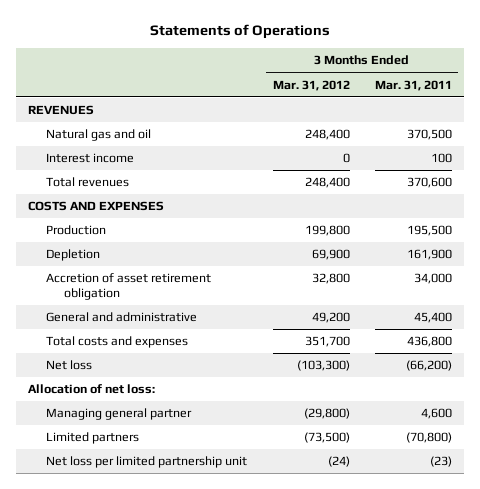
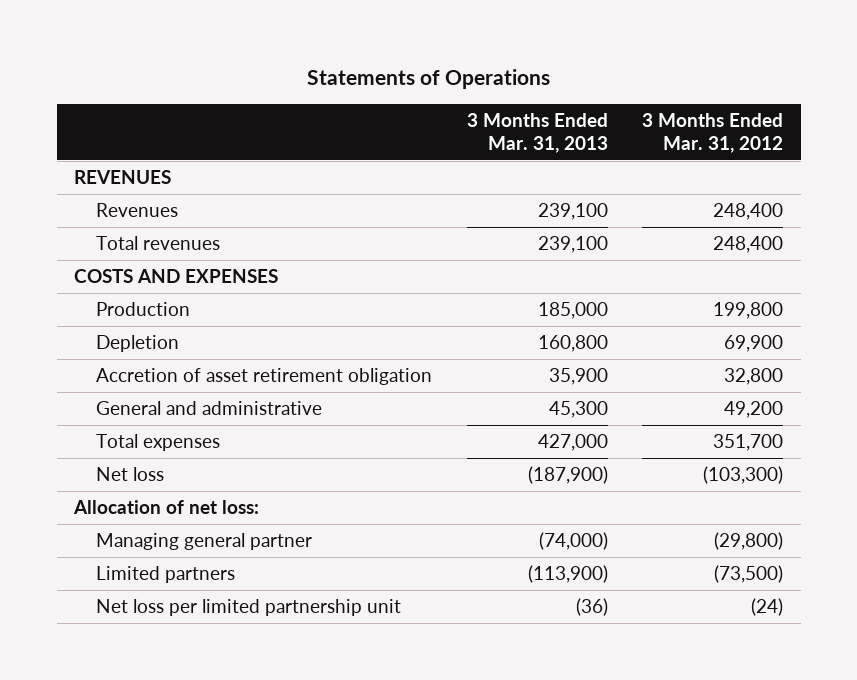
- | 3 Months Ended Mar. 31, 2012 | 3 Months Ended Mar. 31, 2011
+ | 3 Months Ended Mar. 31, 2013 | 3 Months Ended Mar. 31, 2012
- Natural gas and oil | 248,400 | 370,500
- Interest income | 0 | 100
+ Revenues | 239,100 | 248,400
- Total costs and expenses | 351,700 | 436,800
+ Total expenses | 427,000 | 351,700

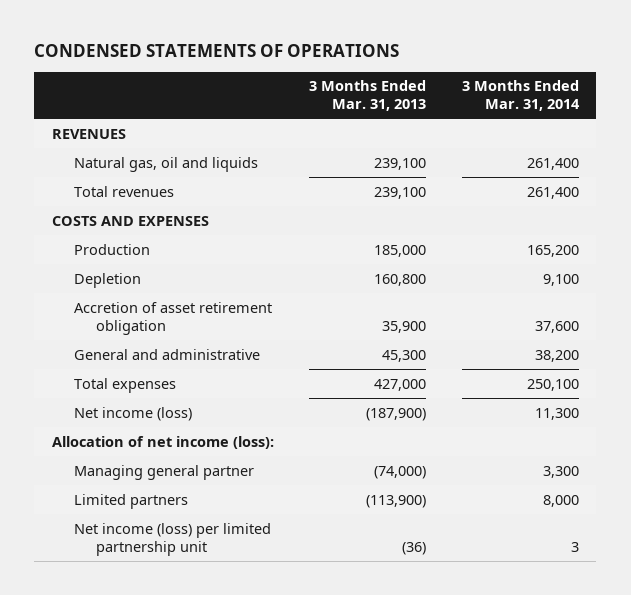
- Statements of Operations
+ CONDENSED STATEMENTS OF OPERATIONS
- | 3 Months Ended Mar. 31, 2013 | 3 Months Ended Mar. 31, 2012
+ | 3 Months Ended Mar. 31, 2013 | 3 Months Ended Mar. 31, 2014
- Revenues | 239,100 | 248,400
+ Natural gas, oil and liquids | 239,100 | 261,400
- Net loss | (187,900) | (103,300)
- Allocation of net loss:
+ Net income (loss) | (187,900) | 11,300
+ Allocation of net income (loss):
- Net loss per limited partnership unit | (36) | (24)
+ Net income (loss) per limited partnership unit | (36) | 3

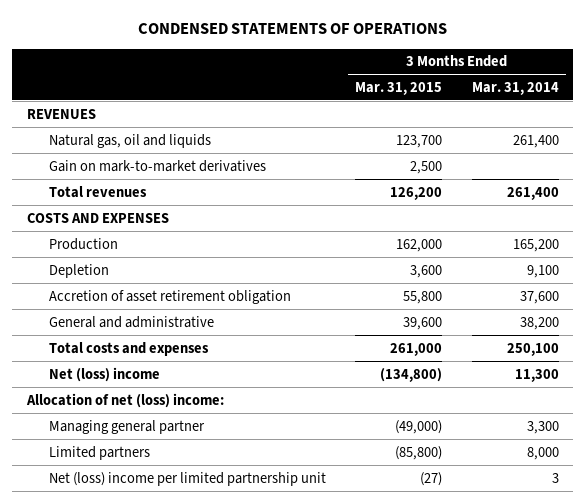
- | 3 Months Ended Mar. 31, 2013 | 3 Months Ended Mar. 31, 2014
+ | 3 Months Ended Mar. 31, 2015 | 3 Months Ended Mar. 31, 2014
+ Gain on mark-to-market derivatives | 2,500 |
- Total expenses | 427,000 | 250,100
- Net income (loss) | (187,900) | 11,300
- Allocation of net income (loss):
+ Total costs and expenses | 261,000 | 250,100
+ Net (loss) income | (134,800) | 11,300
+ Allocation of net (loss) income:
- Net income (loss) per limited partnership unit | (36) | 3
+ Net (loss) income per limited partnership unit | (27) | 3

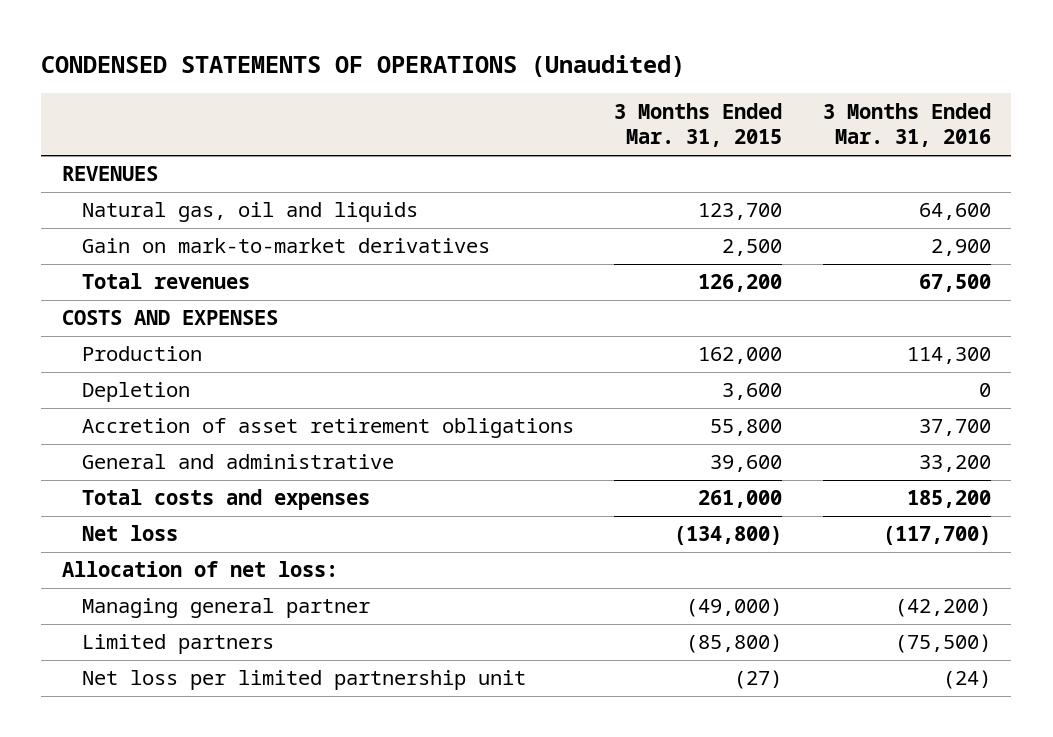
- CONDENSED STATEMENTS OF OPERATIONS
+ CONDENSED STATEMENTS OF OPERATIONS (Unaudited)
- | 3 Months Ended Mar. 31, 2015 | 3 Months Ended Mar. 31, 2014
+ | 3 Months Ended Mar. 31, 2015 | 3 Months Ended Mar. 31, 2016
- Accretion of asset retirement obligation | 55,800 | 37,600
+ Accretion of asset retirement obligations | 55,800 | 37,700
- Net (loss) income | (134,800) | 11,300
- Allocation of net (loss) income:
+ Net loss | (134,800) | (117,700)
+ Allocation of net loss:
- Net (loss) income per limited partnership unit | (27) | 3
+ Net loss per limited partnership unit | (27) | (24)

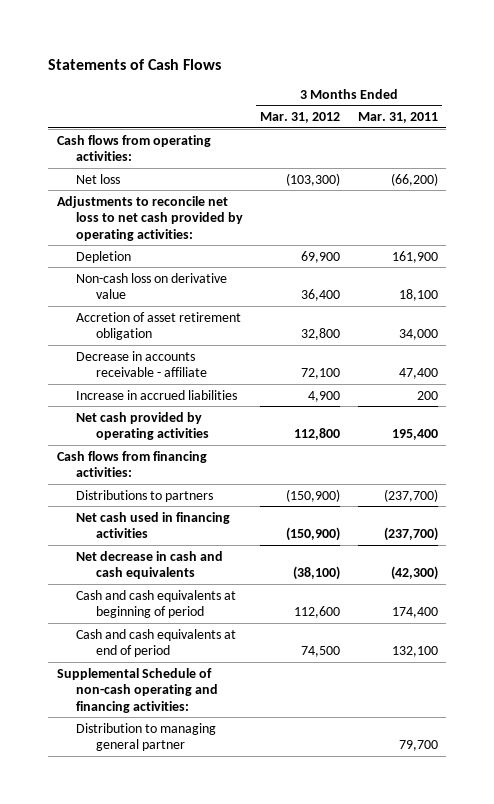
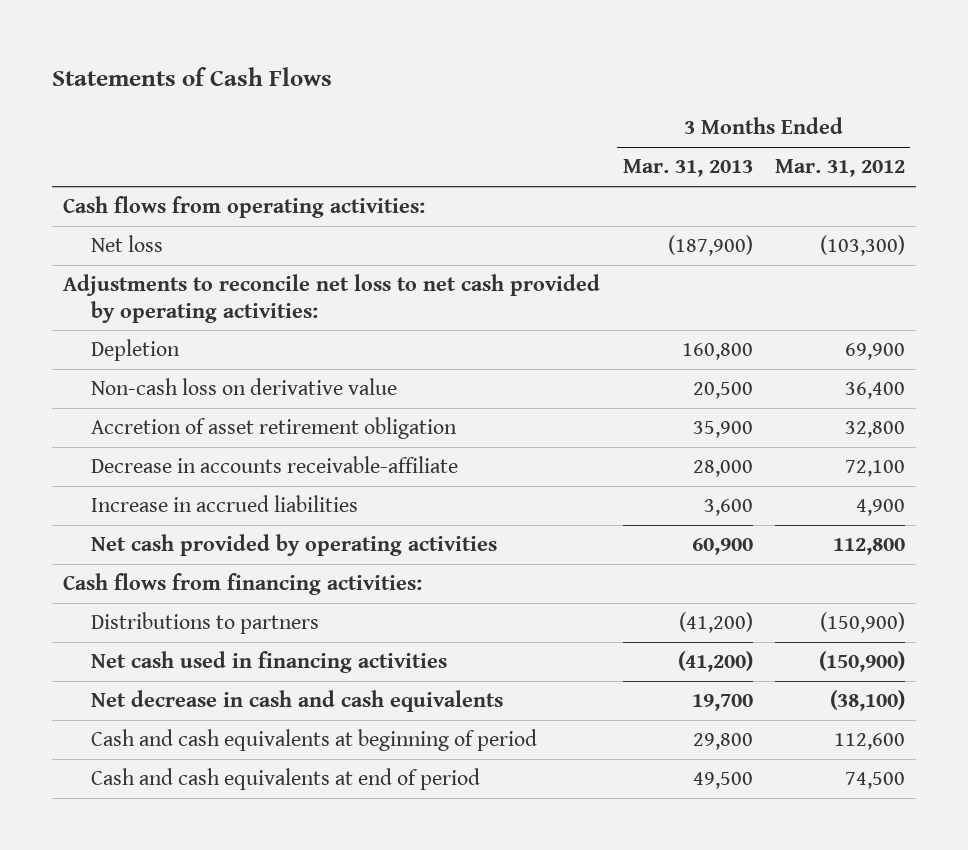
- | 3 Months Ended Mar. 31, 2012 | 3 Months Ended Mar. 31, 2011
+ | 3 Months Ended Mar. 31, 2013 | 3 Months Ended Mar. 31, 2012
- Decrease in accounts receivable - affiliate | 72,100 | 47,400
+ Decrease in accounts receivable-affiliate | 28,000 | 72,100
- Supplemental Schedule of non-cash operating and financing activities:
- Distribution to managing general partner | | 79,700

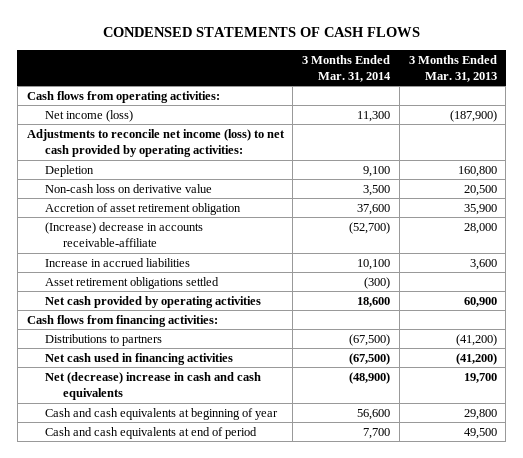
- Statements of Cash Flows
+ CONDENSED STATEMENTS OF CASH FLOWS
- | 3 Months Ended Mar. 31, 2013 | 3 Months Ended Mar. 31, 2012
+ | 3 Months Ended Mar. 31, 2014 | 3 Months Ended Mar. 31, 2013
- Net loss | (187,900) | (103,300)
- Adjustments to reconcile net loss to net cash provided by operating activities:
+ Net income (loss) | 11,300 | (187,900)
+ Adjustments to reconcile net income (loss) to net cash provided by operating activities:
- Decrease in accounts receivable-affiliate | 28,000 | 72,100
+ (Increase) decrease in accounts receivable-affiliate | (52,700) | 28,000
+ Asset retirement obligations settled | (300) |
- Net decrease in cash and cash equivalents | 19,700 | (38,100)
- Cash and cash equivalents at beginning of period | 29,800 | 112,600
+ Net (decrease) increase in cash and cash equivalents | (48,900) | 19,700
+ Cash and cash equivalents at beginning of year | 56,600 | 29,800

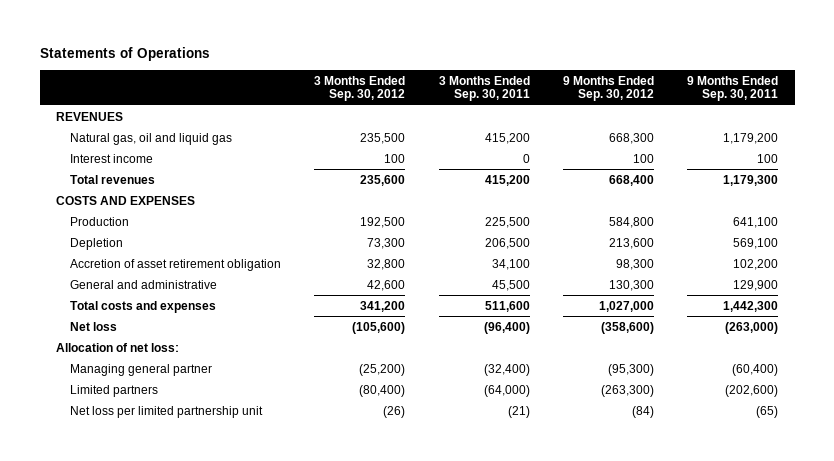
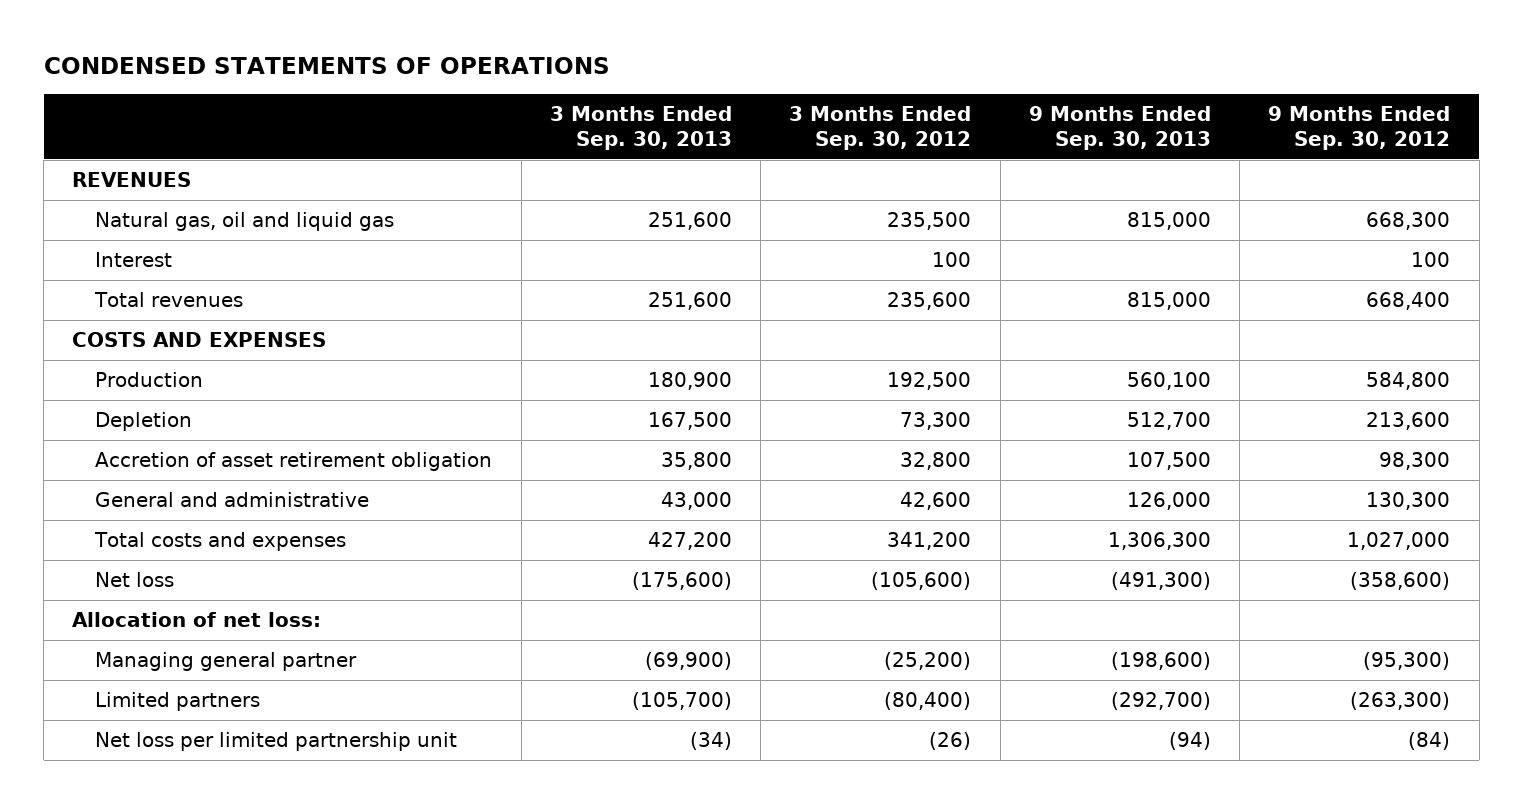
- Statements of Operations
+ CONDENSED STATEMENTS OF OPERATIONS
- | 3 Months Ended Sep. 30, 2012 | 3 Months Ended Sep. 30, 2011 | 9 Months Ended Sep. 30, 2012 | 9 Months Ended Sep. 30, 2011
+ | 3 Months Ended Sep. 30, 2013 | 3 Months Ended Sep. 30, 2012 | 9 Months Ended Sep. 30, 2013 | 9 Months Ended Sep. 30, 2012
- Interest income | 100 | 0 | 100 | 100
+ Interest | | 100 | | 100

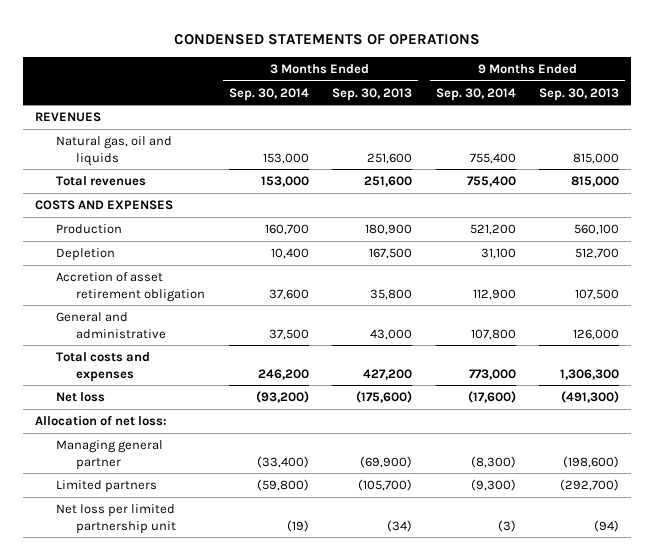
- | 3 Months Ended Sep. 30, 2013 | 3 Months Ended Sep. 30, 2012 | 9 Months Ended Sep. 30, 2013 | 9 Months Ended Sep. 30, 2012
+ | 3 Months Ended Sep. 30, 2014 | 3 Months Ended Sep. 30, 2013 | 9 Months Ended Sep. 30, 2014 | 9 Months Ended Sep. 30, 2013
- Natural gas, oil and liquid gas | 251,600 | 235,500 | 815,000 | 668,300
- Interest | | 100 | | 100
+ Natural gas, oil and liquids | 153,000 | 251,600 | 755,400 | 815,000

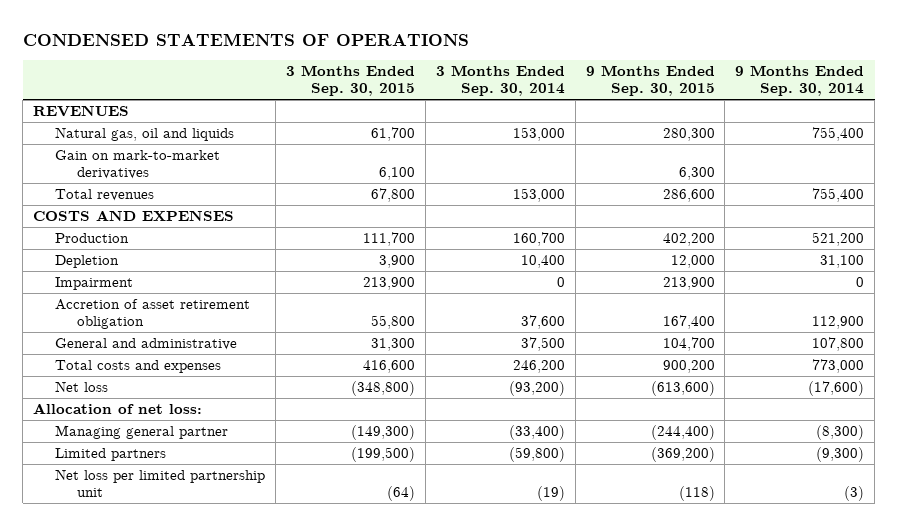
- | 3 Months Ended Sep. 30, 2014 | 3 Months Ended Sep. 30, 2013 | 9 Months Ended Sep. 30, 2014 | 9 Months Ended Sep. 30, 2013
+ | 3 Months Ended Sep. 30, 2015 | 3 Months Ended Sep. 30, 2014 | 9 Months Ended Sep. 30, 2015 | 9 Months Ended Sep. 30, 2014
+ Gain on mark-to-market derivatives | 6,100 | | 6,300 |
+ Impairment | 213,900 | 0 | 213,900 | 0

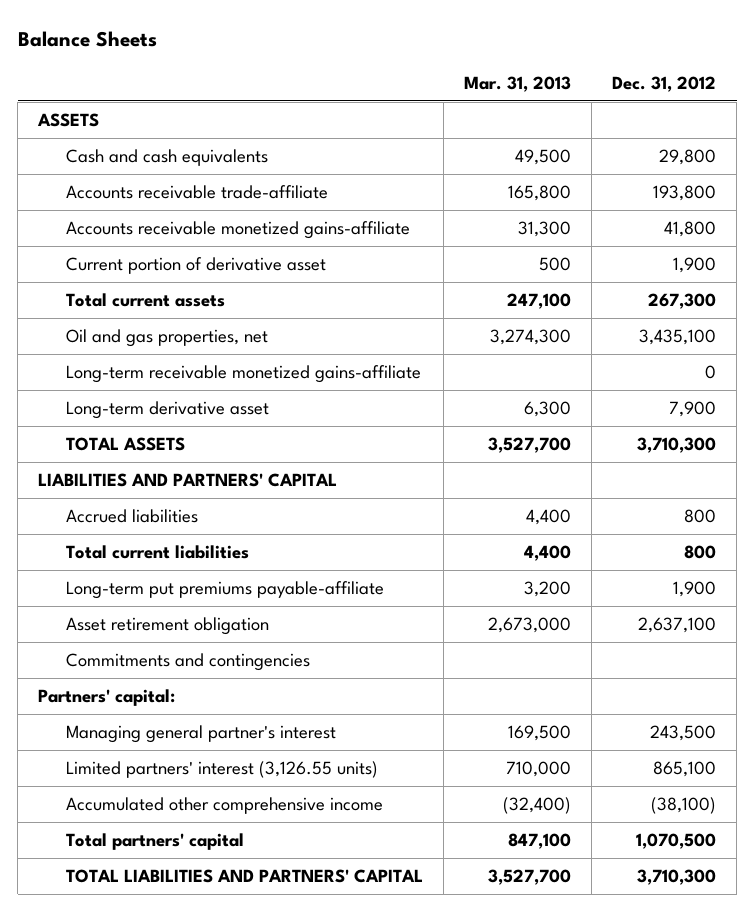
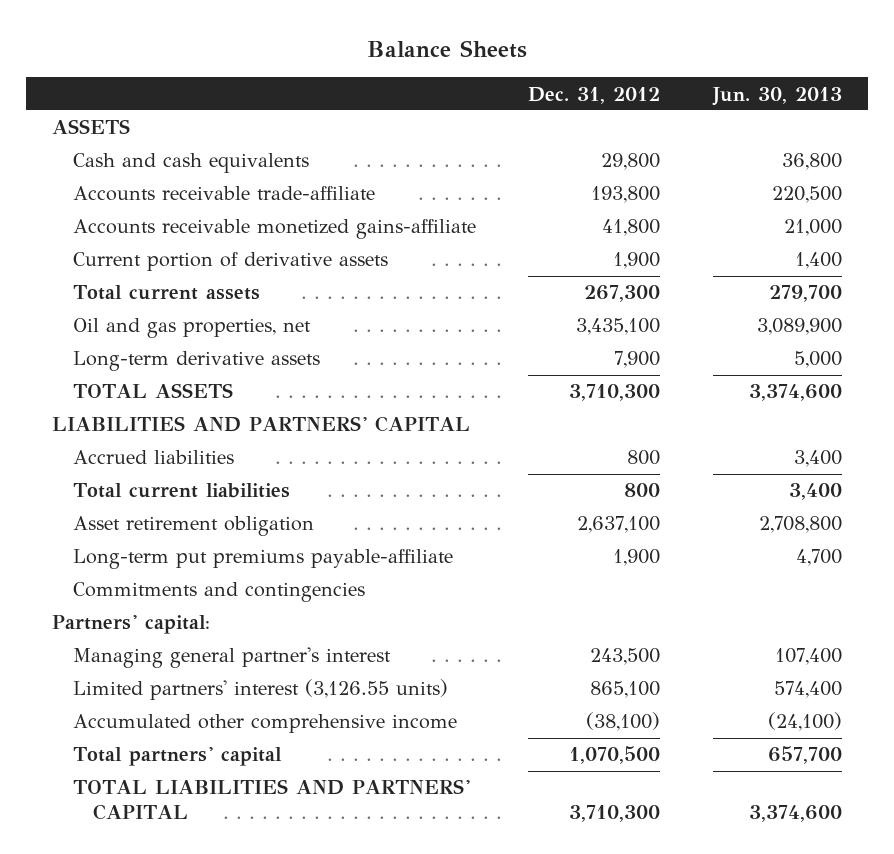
- | Mar. 31, 2013 | Dec. 31, 2012
+ | Dec. 31, 2012 | Jun. 30, 2013
- Current portion of derivative asset | 500 | 1,900
+ Current portion of derivative assets | 1,900 | 1,400
- Long-term receivable monetized gains-affiliate | | 0
- Long-term derivative asset | 6,300 | 7,900
+ Long-term derivative assets | 7,900 | 5,000
moved down: Long-term put premiums payable-affiliate | 1,900 | 4,700

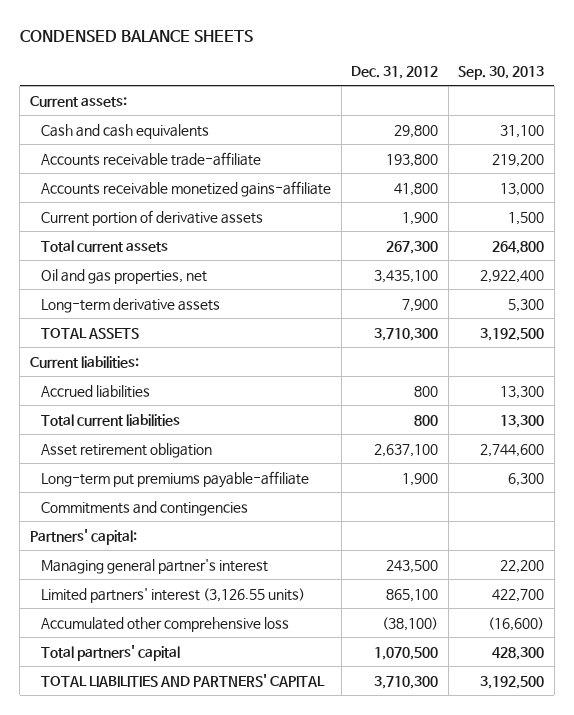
- Balance Sheets
+ CONDENSED BALANCE SHEETS
- | Dec. 31, 2012 | Jun. 30, 2013
+ | Dec. 31, 2012 | Sep. 30, 2013
- ASSETS
+ Current assets:
- LIABILITIES AND PARTNERS' CAPITAL
+ Current liabilities:
- Accumulated other comprehensive income | (38,100) | (24,100)
+ Accumulated other comprehensive loss | (38,100) | (16,600)

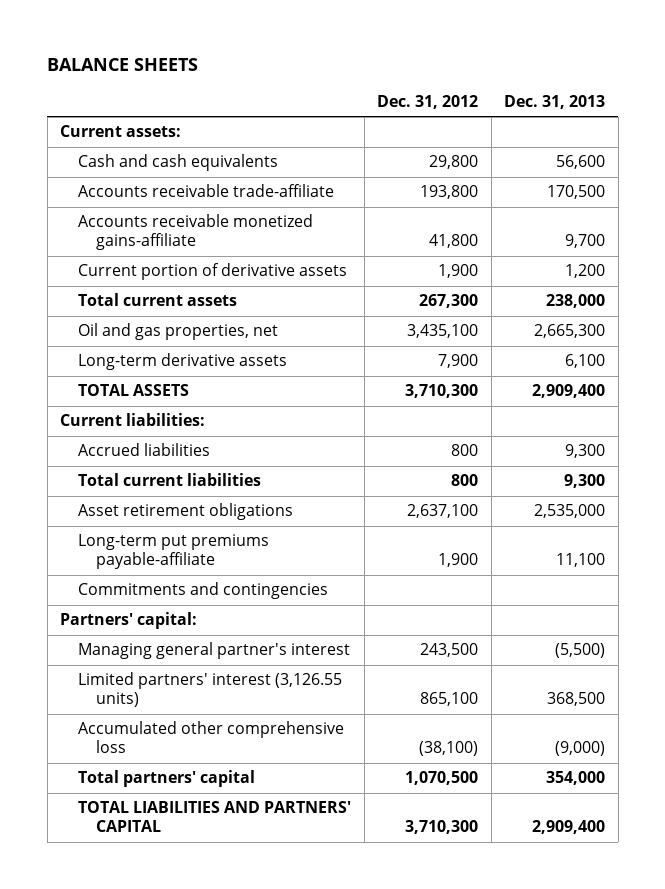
- CONDENSED BALANCE SHEETS
+ BALANCE SHEETS
- | Dec. 31, 2012 | Sep. 30, 2013
+ | Dec. 31, 2012 | Dec. 31, 2013
- Asset retirement obligation | 2,637,100 | 2,744,600
+ Asset retirement obligations | 2,637,100 | 2,535,000

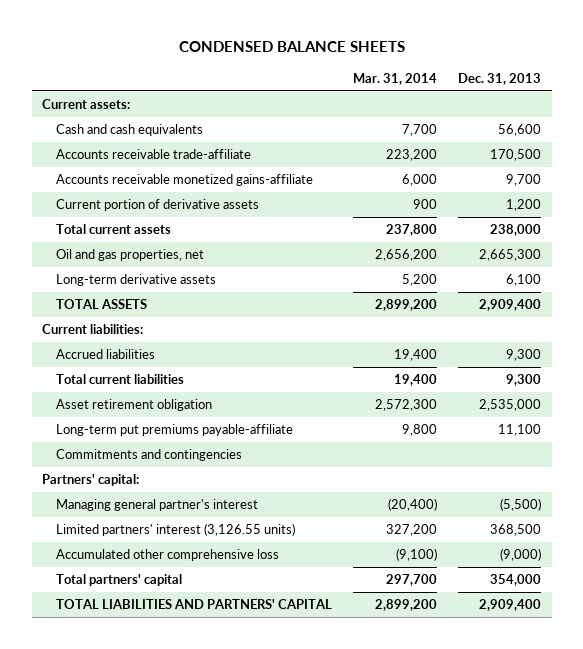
- BALANCE SHEETS
+ CONDENSED BALANCE SHEETS
- | Dec. 31, 2012 | Dec. 31, 2013
+ | Mar. 31, 2014 | Dec. 31, 2013
- Asset retirement obligations | 2,637,100 | 2,535,000
+ Asset retirement obligation | 2,572,300 | 2,535,000

